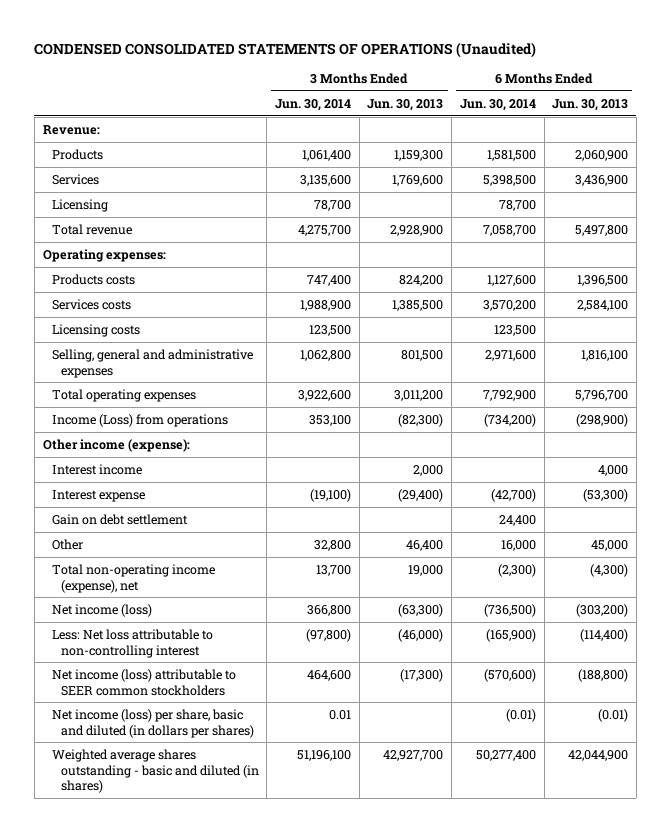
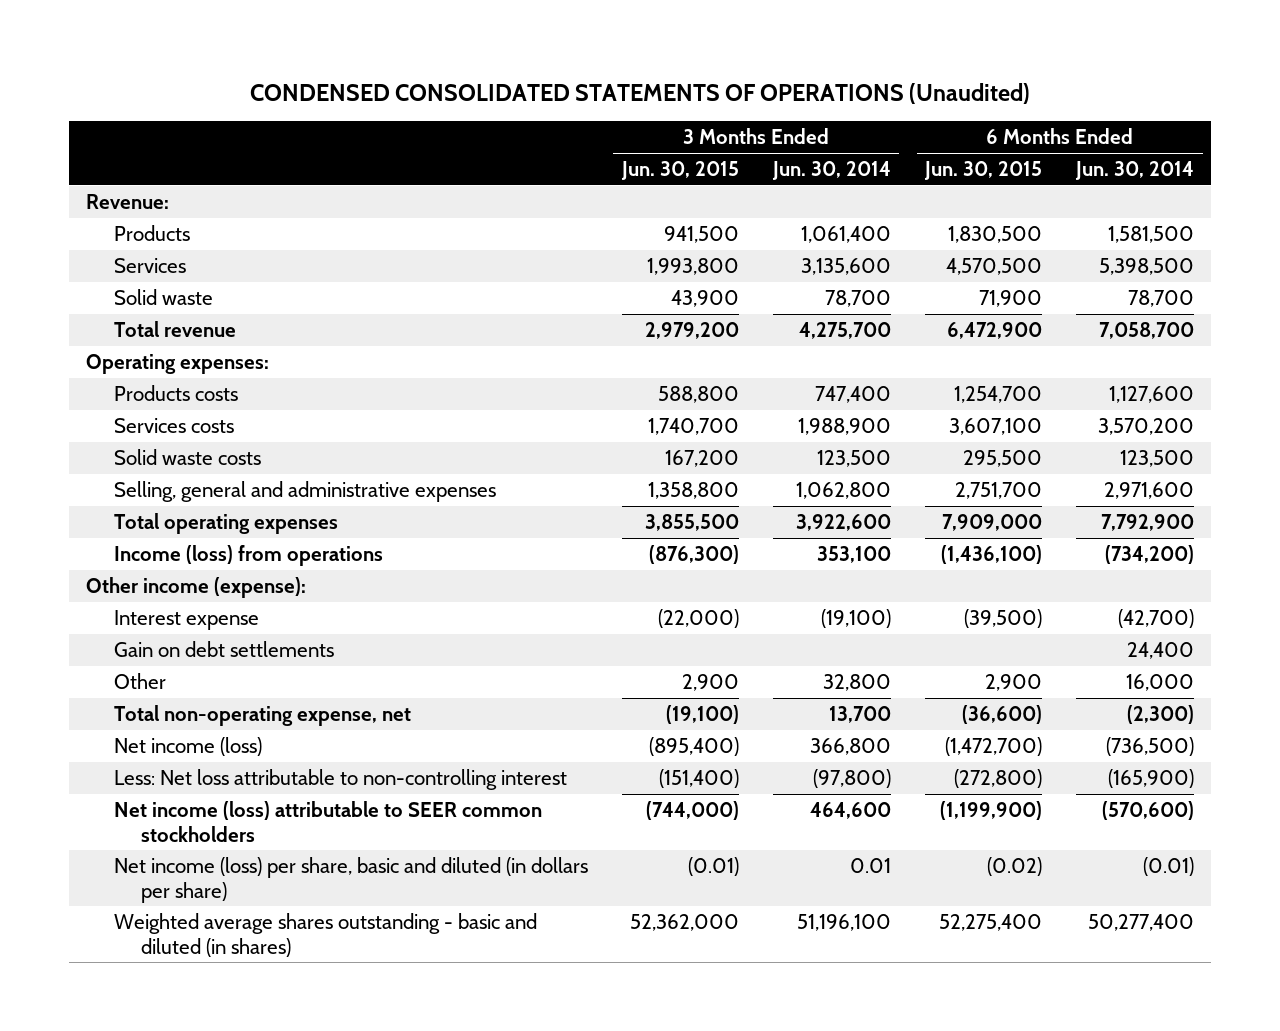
- | 3 Months Ended Jun. 30, 2014 | 3 Months Ended Jun. 30, 2013 | 6 Months Ended Jun. 30, 2014 | 6 Months Ended Jun. 30, 2013
+ | 3 Months Ended Jun. 30, 2015 | 3 Months Ended Jun. 30, 2014 | 6 Months Ended Jun. 30, 2015 | 6 Months Ended Jun. 30, 2014
- Licensing | 78,700 | | 78,700 |
+ Solid waste | 43,900 | 78,700 | 71,900 | 78,700
- Licensing costs | 123,500 | | 123,500 |
+ Solid waste costs | 167,200 | 123,500 | 295,500 | 123,500
- Income (Loss) from operations | 353,100 | (82,300) | (734,200) | (298,900)
+ Income (loss) from operations | (876,300) | 353,100 | (1,436,100) | (734,200)
- Interest income | | 2,000 | | 4,000
- Gain on debt settlement | | | 24,400 |
+ Gain on debt settlements | | | | 24,400
- Total non-operating income (expense), net | 13,700 | 19,000 | (2,300) | (4,300)
+ Total non-operating expense, net | (19,100) | 13,700 | (36,600) | (2,300)
- Net income (loss) per share, basic and diluted (in dollars per shares) | 0.01 | | (0.01) | (0.01)
+ Net income (loss) per share, basic and diluted (in dollars per share) | (0.01) | 0.01 | (0.02) | (0.01)

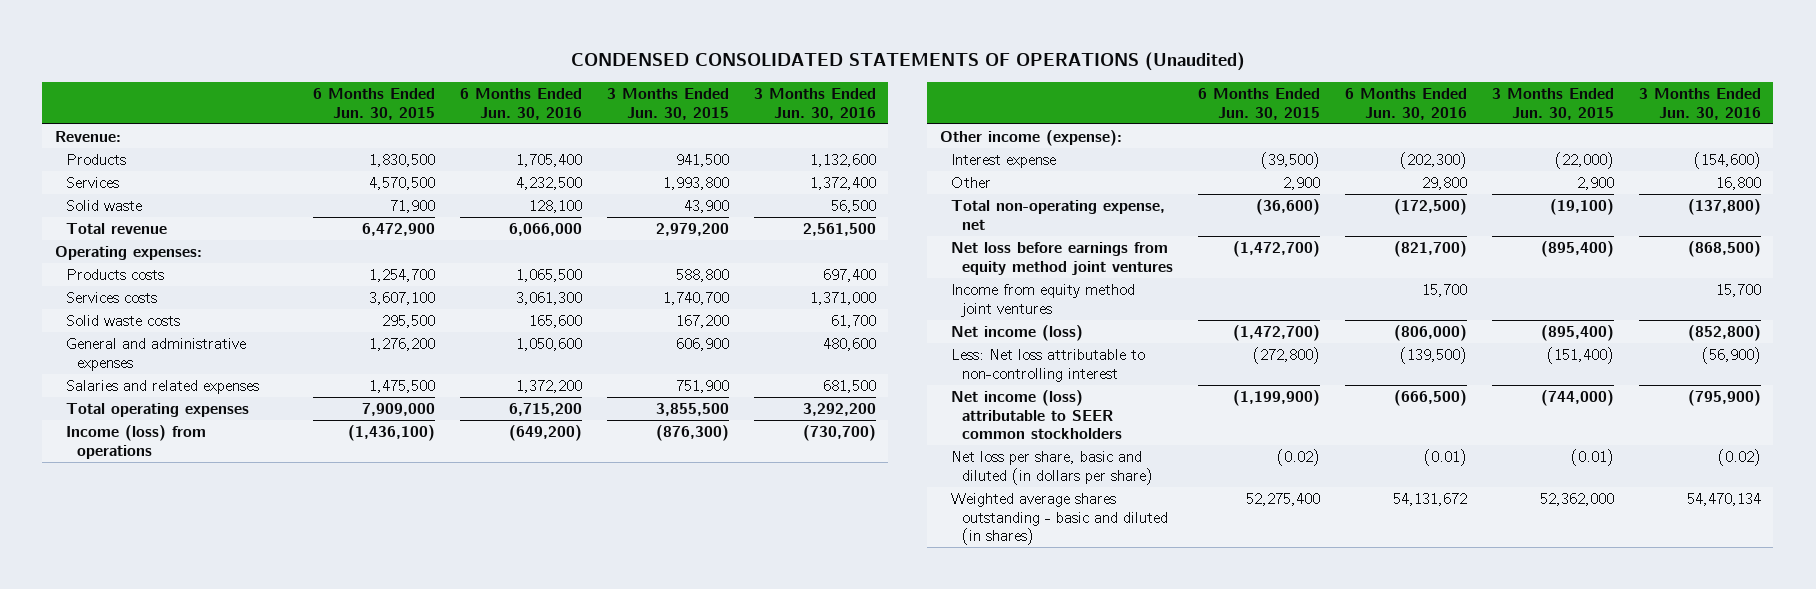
- | 3 Months Ended Jun. 30, 2015 | 3 Months Ended Jun. 30, 2014 | 6 Months Ended Jun. 30, 2015 | 6 Months Ended Jun. 30, 2014
+ | 6 Months Ended Jun. 30, 2015 | 6 Months Ended Jun. 30, 2016 | 3 Months Ended Jun. 30, 2015 | 3 Months Ended Jun. 30, 2016
- Selling, general and administrative expenses | 1,358,800 | 1,062,800 | 2,751,700 | 2,971,600
+ General and administrative expenses | 1,276,200 | 1,050,600 | 606,900 | 480,600
+ Salaries and related expenses | 1,475,500 | 1,372,200 | 751,900 | 681,500
- Gain on debt settlements | | | | 24,400
+ Net loss before earnings from equity method joint ventures | (1,472,700) | (821,700) | (895,400) | (868,500)
+ Income from equity method joint ventures | | 15,700 | | 15,700
- Net income (loss) per share, basic and diluted (in dollars per share) | (0.01) | 0.01 | (0.02) | (0.01)
+ Net loss per share, basic and diluted (in dollars per share) | (0.02) | (0.01) | (0.01) | (0.02)

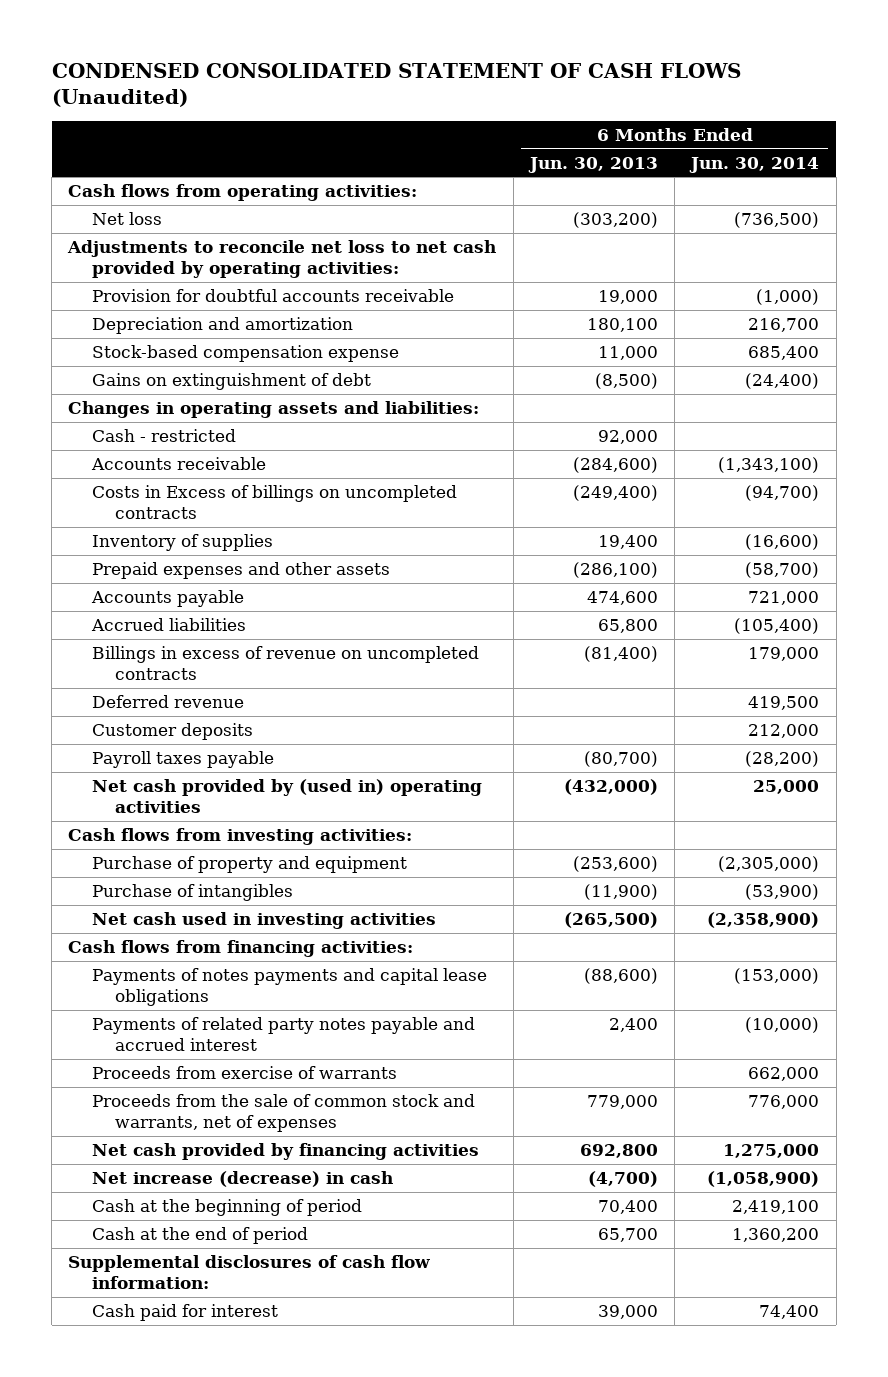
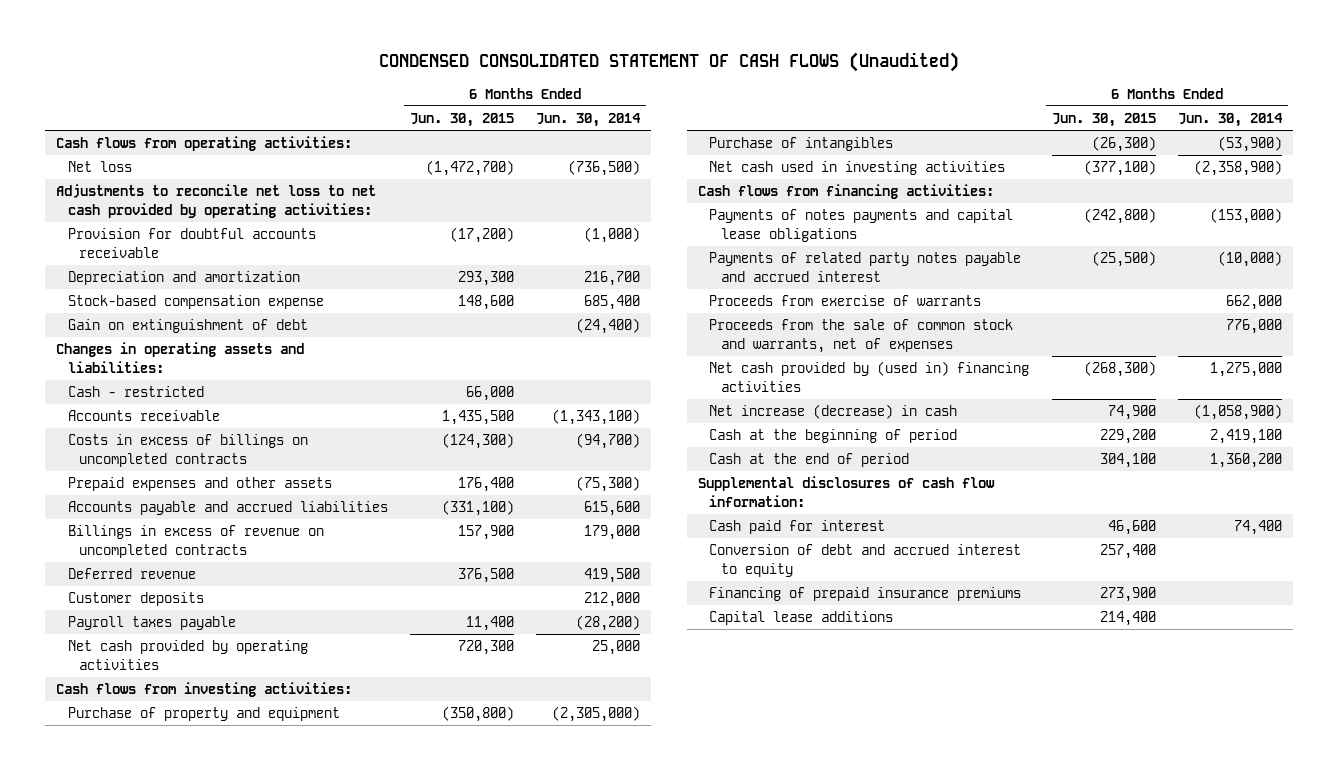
- | 6 Months Ended Jun. 30, 2013 | 6 Months Ended Jun. 30, 2014
+ | 6 Months Ended Jun. 30, 2015 | 6 Months Ended Jun. 30, 2014
- Gains on extinguishment of debt | (8,500) | (24,400)
+ Gain on extinguishment of debt | | (24,400)
- Costs in Excess of billings on uncompleted contracts | (249,400) | (94,700)
- Inventory of supplies | 19,400 | (16,600)
- Prepaid expenses and other assets | (286,100) | (58,700)
- Accounts payable | 474,600 | 721,000
- Accrued liabilities | 65,800 | (105,400)
+ Costs in excess of billings on uncompleted contracts | (124,300) | (94,700)
+ Prepaid expenses and other assets | 176,400 | (75,300)
+ Accounts payable and accrued liabilities | (331,100) | 615,600
- Net cash provided by (used in) operating activities | (432,000) | 25,000
+ Net cash provided by operating activities | 720,300 | 25,000
- Net cash provided by financing activities | 692,800 | 1,275,000
+ Net cash provided by (used in) financing activities | (268,300) | 1,275,000
+ Conversion of debt and accrued interest to equity | 257,400 |
+ Financing of prepaid insurance premiums | 273,900 |
+ Capital lease additions | 214,400 |

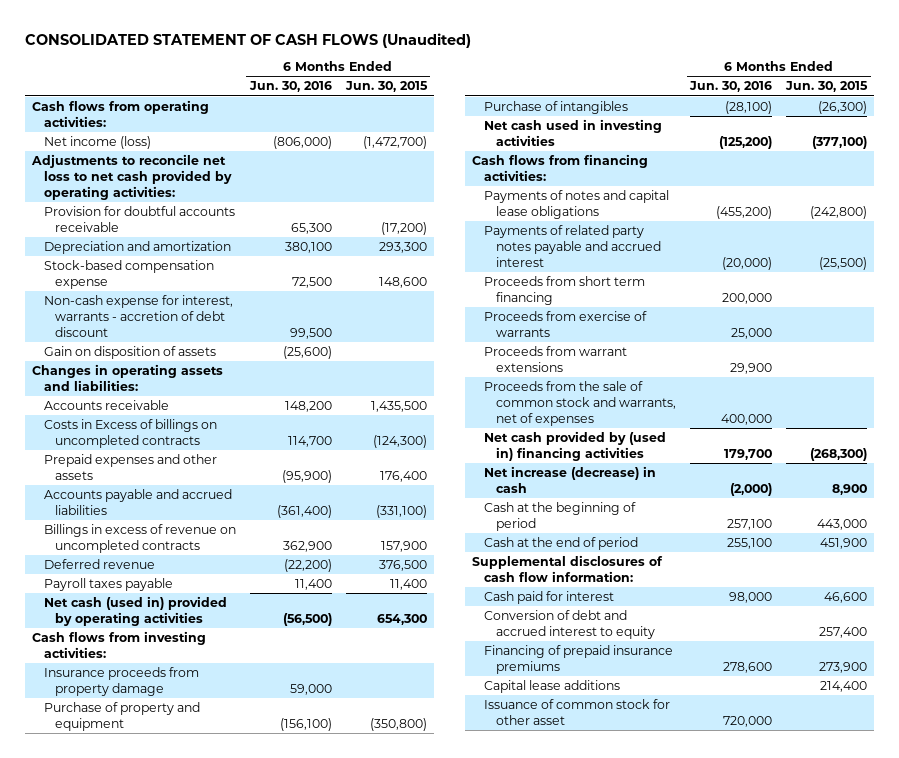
- CONDENSED CONSOLIDATED STATEMENT OF CASH FLOWS (Unaudited)
+ CONSOLIDATED STATEMENT OF CASH FLOWS (Unaudited)
- | 6 Months Ended Jun. 30, 2015 | 6 Months Ended Jun. 30, 2014
+ | 6 Months Ended Jun. 30, 2016 | 6 Months Ended Jun. 30, 2015
- Net loss | (1,472,700) | (736,500)
+ Net income (loss) | (806,000) | (1,472,700)
- Gain on extinguishment of debt | | (24,400)
+ Non-cash expense for interest, warrants - accretion of debt discount | 99,500 |
+ Gain on disposition of assets | (25,600) |
- Cash - restricted | 66,000 |
- Costs in excess of billings on uncompleted contracts | (124,300) | (94,700)
+ Costs in Excess of billings on uncompleted contracts | 114,700 | (124,300)
- Customer deposits | | 212,000
- Net cash provided by operating activities | 720,300 | 25,000
+ Net cash (used in) provided by operating activities | (56,500) | 654,300
+ Insurance proceeds from property damage | 59,000 |
- Payments of notes payments and capital lease obligations | (242,800) | (153,000)
+ Payments of notes and capital lease obligations | (455,200) | (242,800)
+ Proceeds from short term financing | 200,000 |
+ Proceeds from warrant extensions | 29,900 |
- Net increase (decrease) in cash | 74,900 | (1,058,900)
- Cash at the beginning of period | 229,200 | 2,419,100
- Cash at the end of period | 304,100 | 1,360,200
+ Net increase (decrease) in cash | (2,000) | 8,900
+ Cash at the beginning of period | 257,100 | 443,000
+ Cash at the end of period | 255,100 | 451,900
+ Issuance of common stock for other asset | 720,000 |

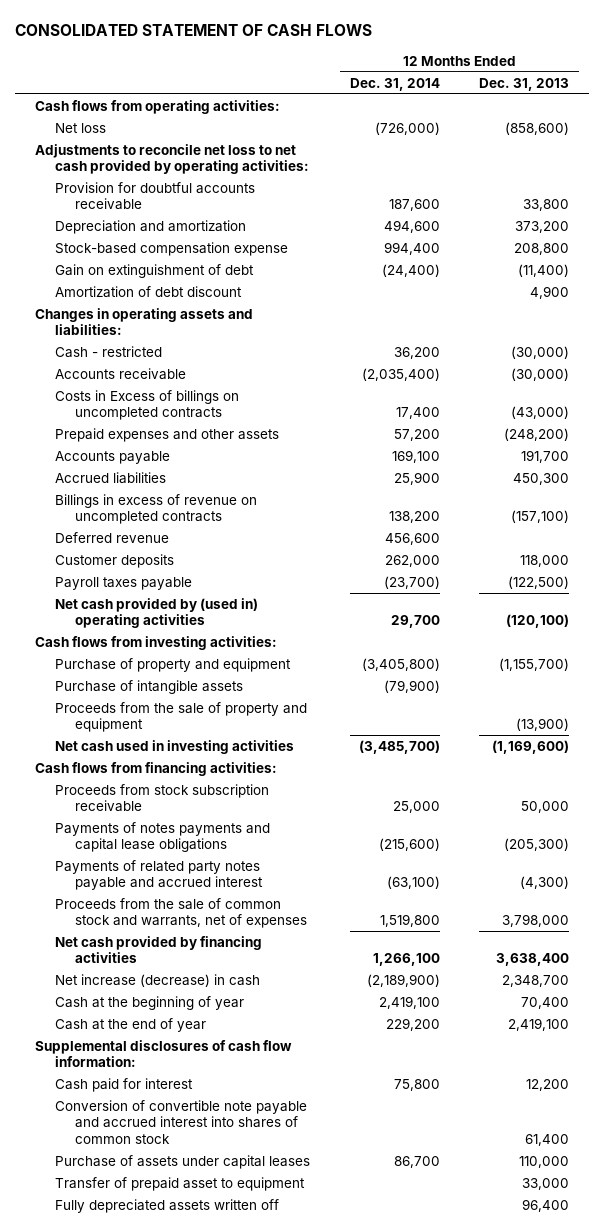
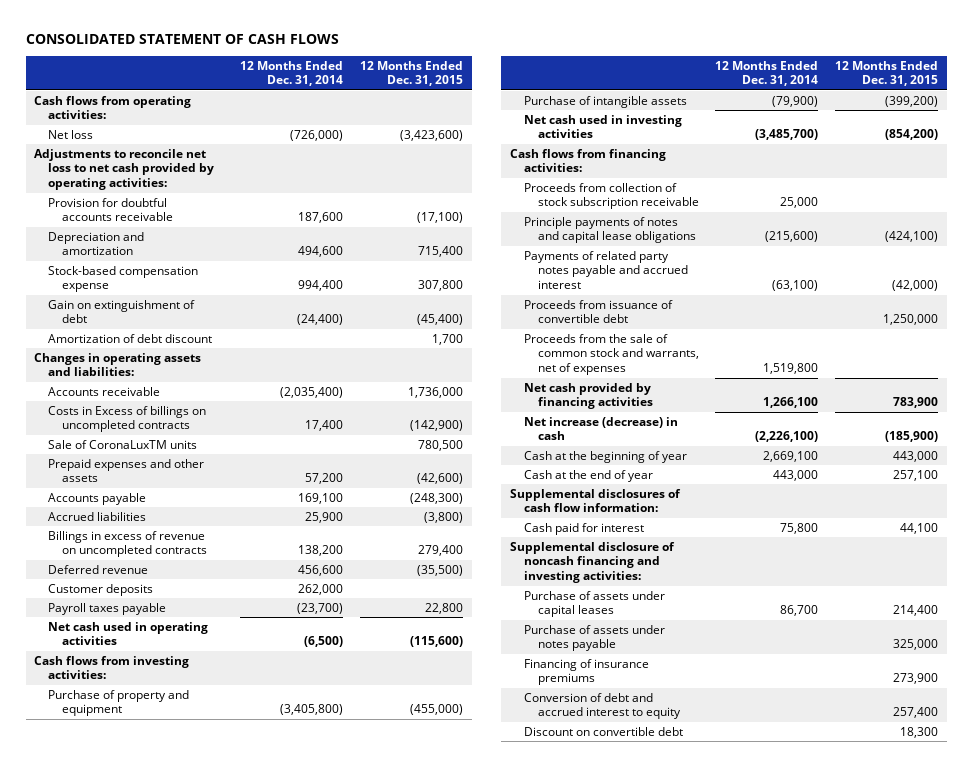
- | 12 Months Ended Dec. 31, 2014 | 12 Months Ended Dec. 31, 2013
+ | 12 Months Ended Dec. 31, 2014 | 12 Months Ended Dec. 31, 2015
- Cash - restricted | 36,200 | (30,000)
+ Sale of CoronaLuxTM units | | 780,500
- Net cash provided by (used in) operating activities | 29,700 | (120,100)
+ Net cash used in operating activities | (6,500) | (115,600)
- Proceeds from the sale of property and equipment | | (13,900)
- Proceeds from stock subscription receivable | 25,000 | 50,000
- Payments of notes payments and capital lease obligations | (215,600) | (205,300)
+ Proceeds from collection of stock subscription receivable | 25,000 |
+ Principle payments of notes and capital lease obligations | (215,600) | (424,100)
+ Proceeds from issuance of convertible debt | | 1,250,000
- Net increase (decrease) in cash | (2,189,900) | 2,348,700
- Cash at the beginning of year | 2,419,100 | 70,400
- Cash at the end of year | 229,200 | 2,419,100
+ Net increase (decrease) in cash | (2,226,100) | (185,900)
+ Cash at the beginning of year | 2,669,100 | 443,000
+ Cash at the end of year | 443,000 | 257,100
- Conversion of convertible note payable and accrued interest into shares of common stock | | 61,400
+ Supplemental disclosure of noncash financing and investing activities:
- Transfer of prepaid asset to equipment | | 33,000
- Fully depreciated assets written off | | 96,400
+ Purchase of assets under notes payable | | 325,000
+ Financing of insurance premiums | | 273,900
+ Conversion of debt and accrued interest to equity | | 257,400
+ Discount on convertible debt | | 18,300

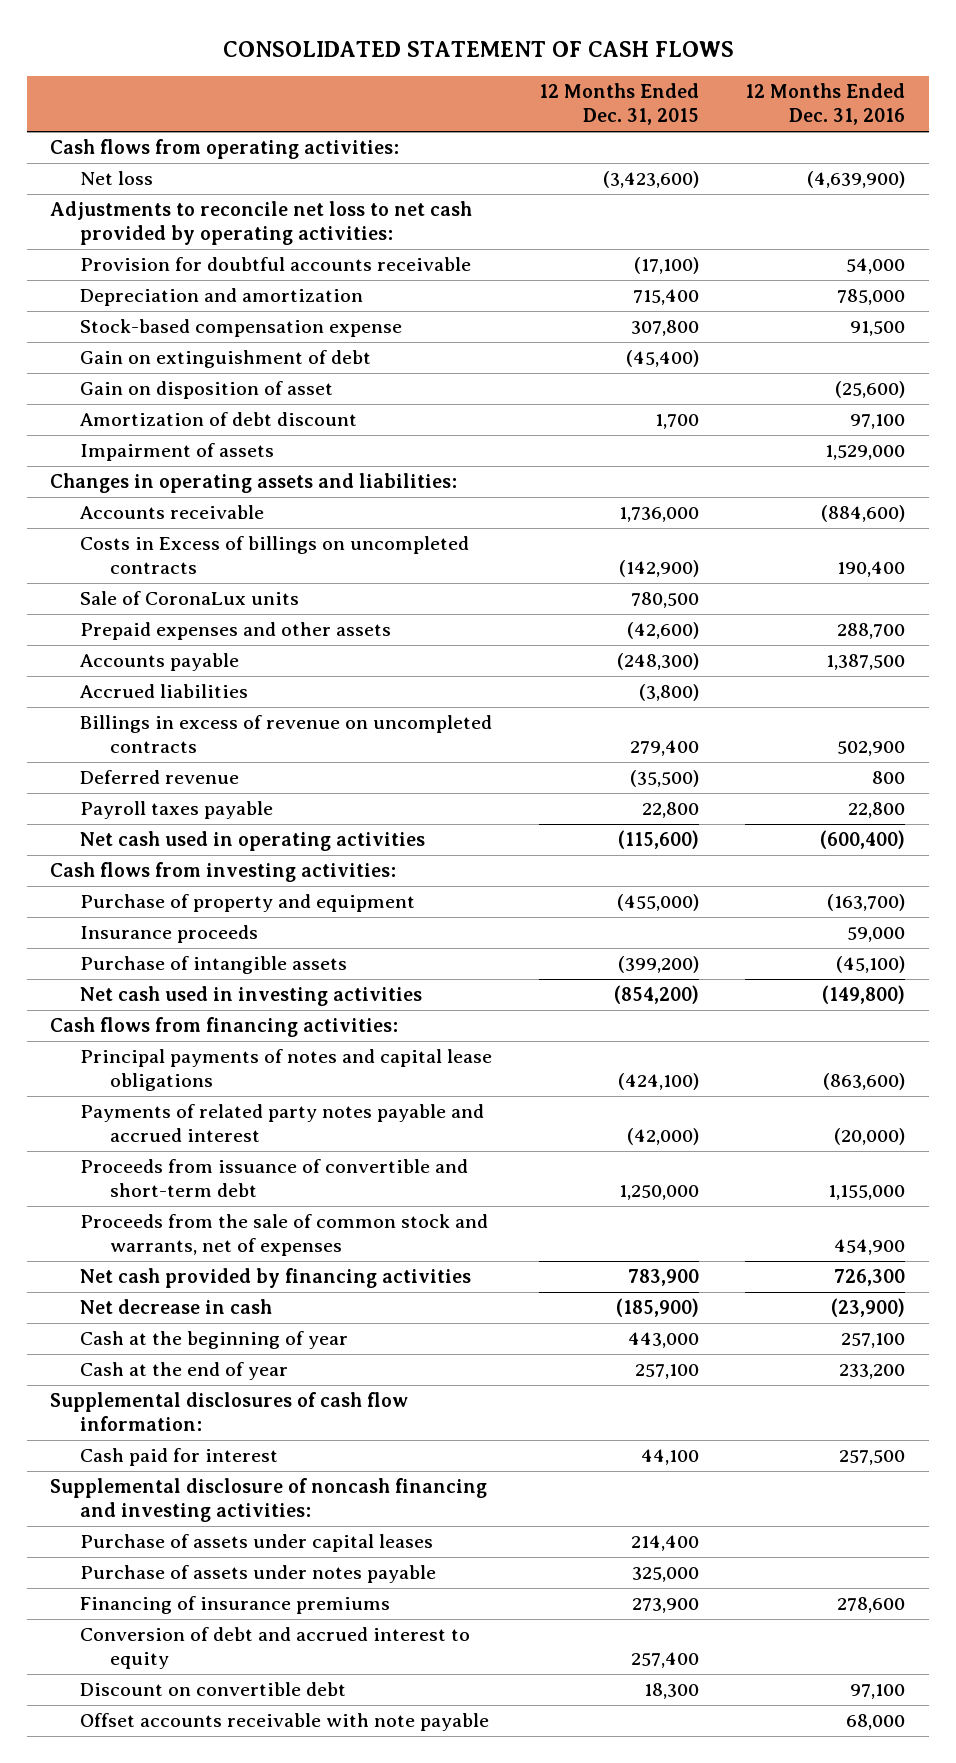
- | 12 Months Ended Dec. 31, 2014 | 12 Months Ended Dec. 31, 2015
+ | 12 Months Ended Dec. 31, 2015 | 12 Months Ended Dec. 31, 2016
+ Gain on disposition of asset | | (25,600)
+ Impairment of assets | | 1,529,000
- Sale of CoronaLuxTM units | | 780,500
+ Sale of CoronaLux units | 780,500 |
- Customer deposits | 262,000 |
+ Insurance proceeds | | 59,000
- Proceeds from collection of stock subscription receivable | 25,000 |
- Principle payments of notes and capital lease obligations | (215,600) | (424,100)
+ Principal payments of notes and capital lease obligations | (424,100) | (863,600)
- Proceeds from issuance of convertible debt | | 1,250,000
+ Proceeds from issuance of convertible and short-term debt | 1,250,000 | 1,155,000
- Net increase (decrease) in cash | (2,226,100) | (185,900)
+ Net decrease in cash | (185,900) | (23,900)
+ Offset accounts receivable with note payable | | 68,000

